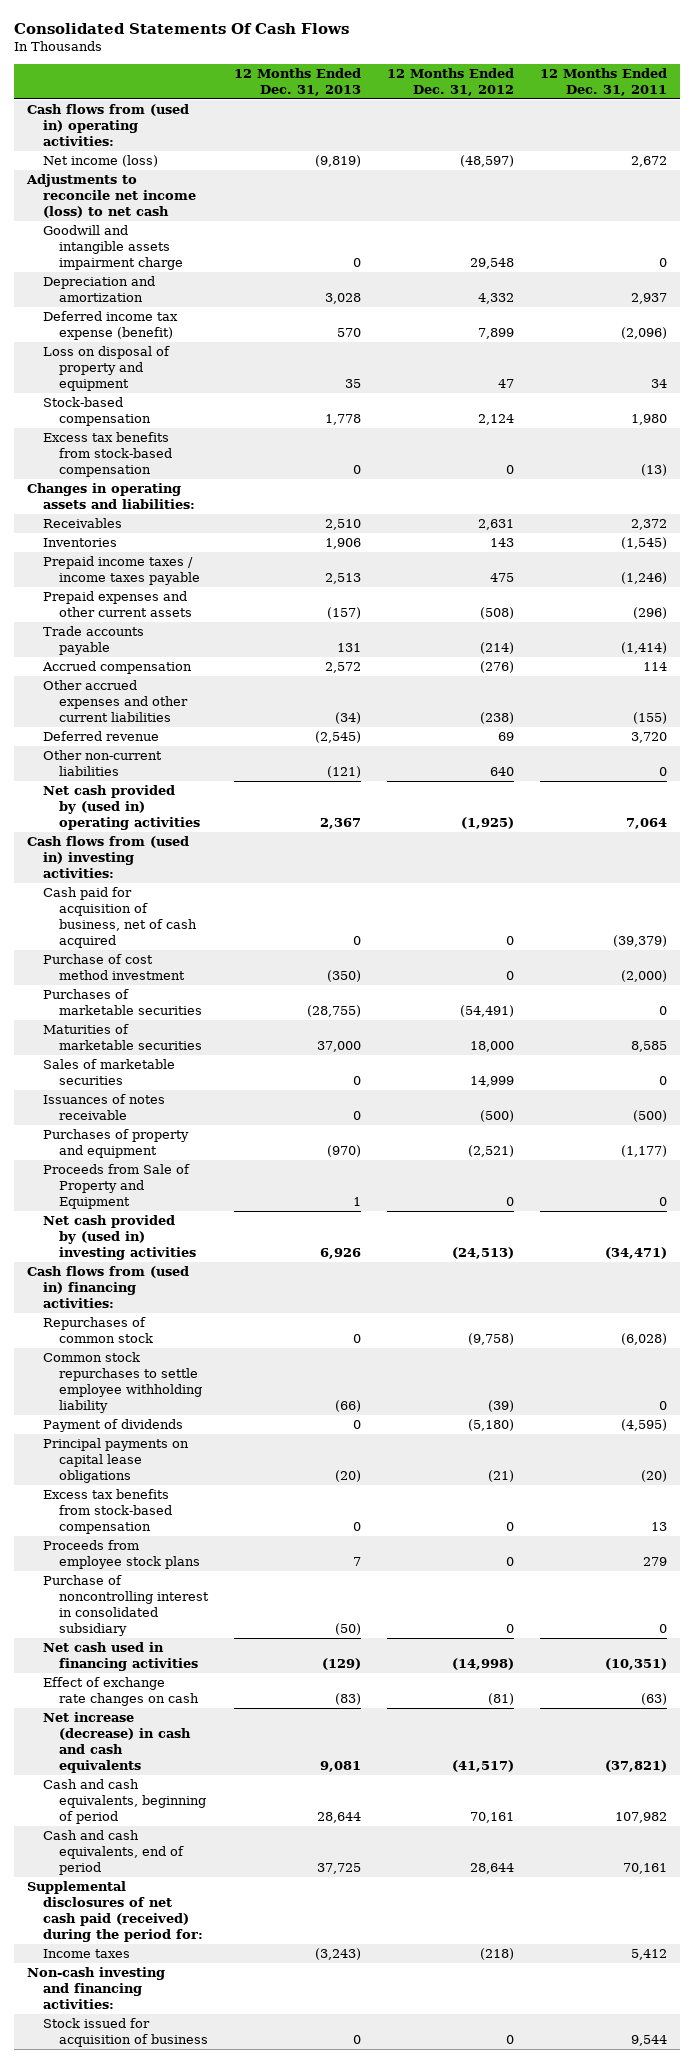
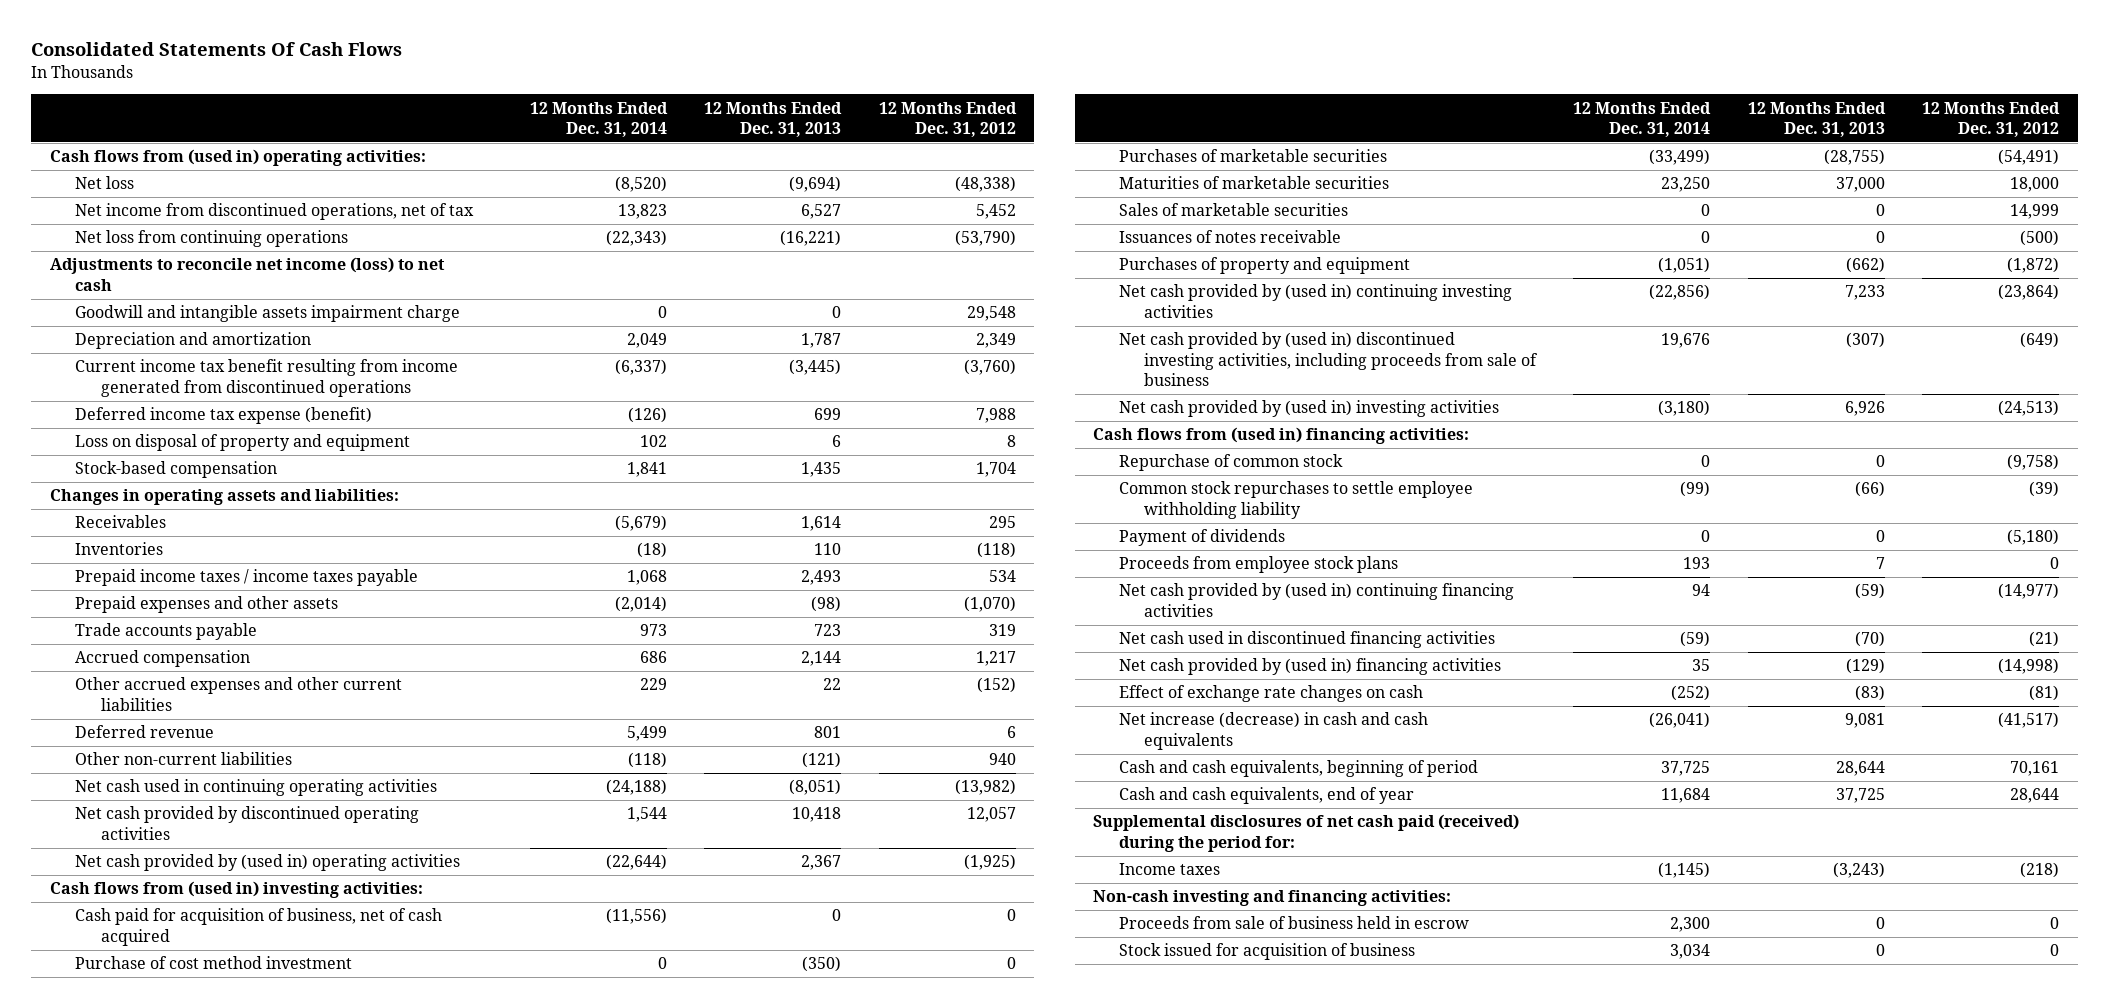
- | 12 Months Ended Dec. 31, 2013 | 12 Months Ended Dec. 31, 2012 | 12 Months Ended Dec. 31, 2011
+ | 12 Months Ended Dec. 31, 2014 | 12 Months Ended Dec. 31, 2013 | 12 Months Ended Dec. 31, 2012
- Net income (loss) | (9,819) | (48,597) | 2,672
+ Net loss | (8,520) | (9,694) | (48,338)
+ Net income from discontinued operations, net of tax | 13,823 | 6,527 | 5,452
+ Net loss from continuing operations | (22,343) | (16,221) | (53,790)
- Depreciation and amortization | 3,028 | 4,332 | 2,937
- Deferred income tax expense (benefit) | 570 | 7,899 | (2,096)
- Loss on disposal of property and equipment | 35 | 47 | 34
- Stock-based compensation | 1,778 | 2,124 | 1,980
- Excess tax benefits from stock-based compensation | 0 | 0 | (13)
+ Depreciation and amortization | 2,049 | 1,787 | 2,349
+ Current income tax benefit resulting from income generated from discontinued operations | (6,337) | (3,445) | (3,760)
+ Deferred income tax expense (benefit) | (126) | 699 | 7,988
+ Loss on disposal of property and equipment | 102 | 6 | 8
+ Stock-based compensation | 1,841 | 1,435 | 1,704
- Receivables | 2,510 | 2,631 | 2,372
- Inventories | 1,906 | 143 | (1,545)
- Prepaid income taxes / income taxes payable | 2,513 | 475 | (1,246)
- Prepaid expenses and other current assets | (157) | (508) | (296)
- Trade accounts payable | 131 | (214) | (1,414)
- Accrued compensation | 2,572 | (276) | 114
- Other accrued expenses and other current liabilities | (34) | (238) | (155)
- Deferred revenue | (2,545) | 69 | 3,720
- Other non-current liabilities | (121) | 640 | 0
+ Receivables | (5,679) | 1,614 | 295
+ Inventories | (18) | 110 | (118)
+ Prepaid income taxes / income taxes payable | 1,068 | 2,493 | 534
+ Prepaid expenses and other assets | (2,014) | (98) | (1,070)
+ Trade accounts payable | 973 | 723 | 319
+ Accrued compensation | 686 | 2,144 | 1,217
+ Other accrued expenses and other current liabilities | 229 | 22 | (152)
+ Deferred revenue | 5,499 | 801 | 6
+ Other non-current liabilities | (118) | (121) | 940
+ Net cash used in continuing operating activities | (24,188) | (8,051) | (13,982)
+ Net cash provided by discontinued operating activities | 1,544 | 10,418 | 12,057
- Purchases of property and equipment | (970) | (2,521) | (1,177)
- Proceeds from Sale of Property and Equipment | 1 | 0 | 0
+ Purchases of property and equipment | (1,051) | (662) | (1,872)
+ Net cash provided by (used in) continuing investing activities | (22,856) | 7,233 | (23,864)
+ Net cash provided by (used in) discontinued investing activities, including proceeds from sale of business | 19,676 | (307) | (649)
- Repurchases of common stock | 0 | (9,758) | (6,028)
+ Repurchase of common stock | 0 | 0 | (9,758)
- Principal payments on capital lease obligations | (20) | (21) | (20)
- Excess tax benefits from stock-based compensation | 0 | 0 | 13
- Purchase of noncontrolling interest in consolidated subsidiary | (50) | 0 | 0
- Net cash used in financing activities | (129) | (14,998) | (10,351)
+ Net cash provided by (used in) continuing financing activities | 94 | (59) | (14,977)
+ Net cash used in discontinued financing activities | (59) | (70) | (21)
+ Net cash provided by (used in) financing activities | 35 | (129) | (14,998)
- Cash and cash equivalents, end of period | 37,725 | 28,644 | 70,161
+ Cash and cash equivalents, end of year | 11,684 | 37,725 | 28,644
+ Proceeds from sale of business held in escrow | 2,300 | 0 | 0

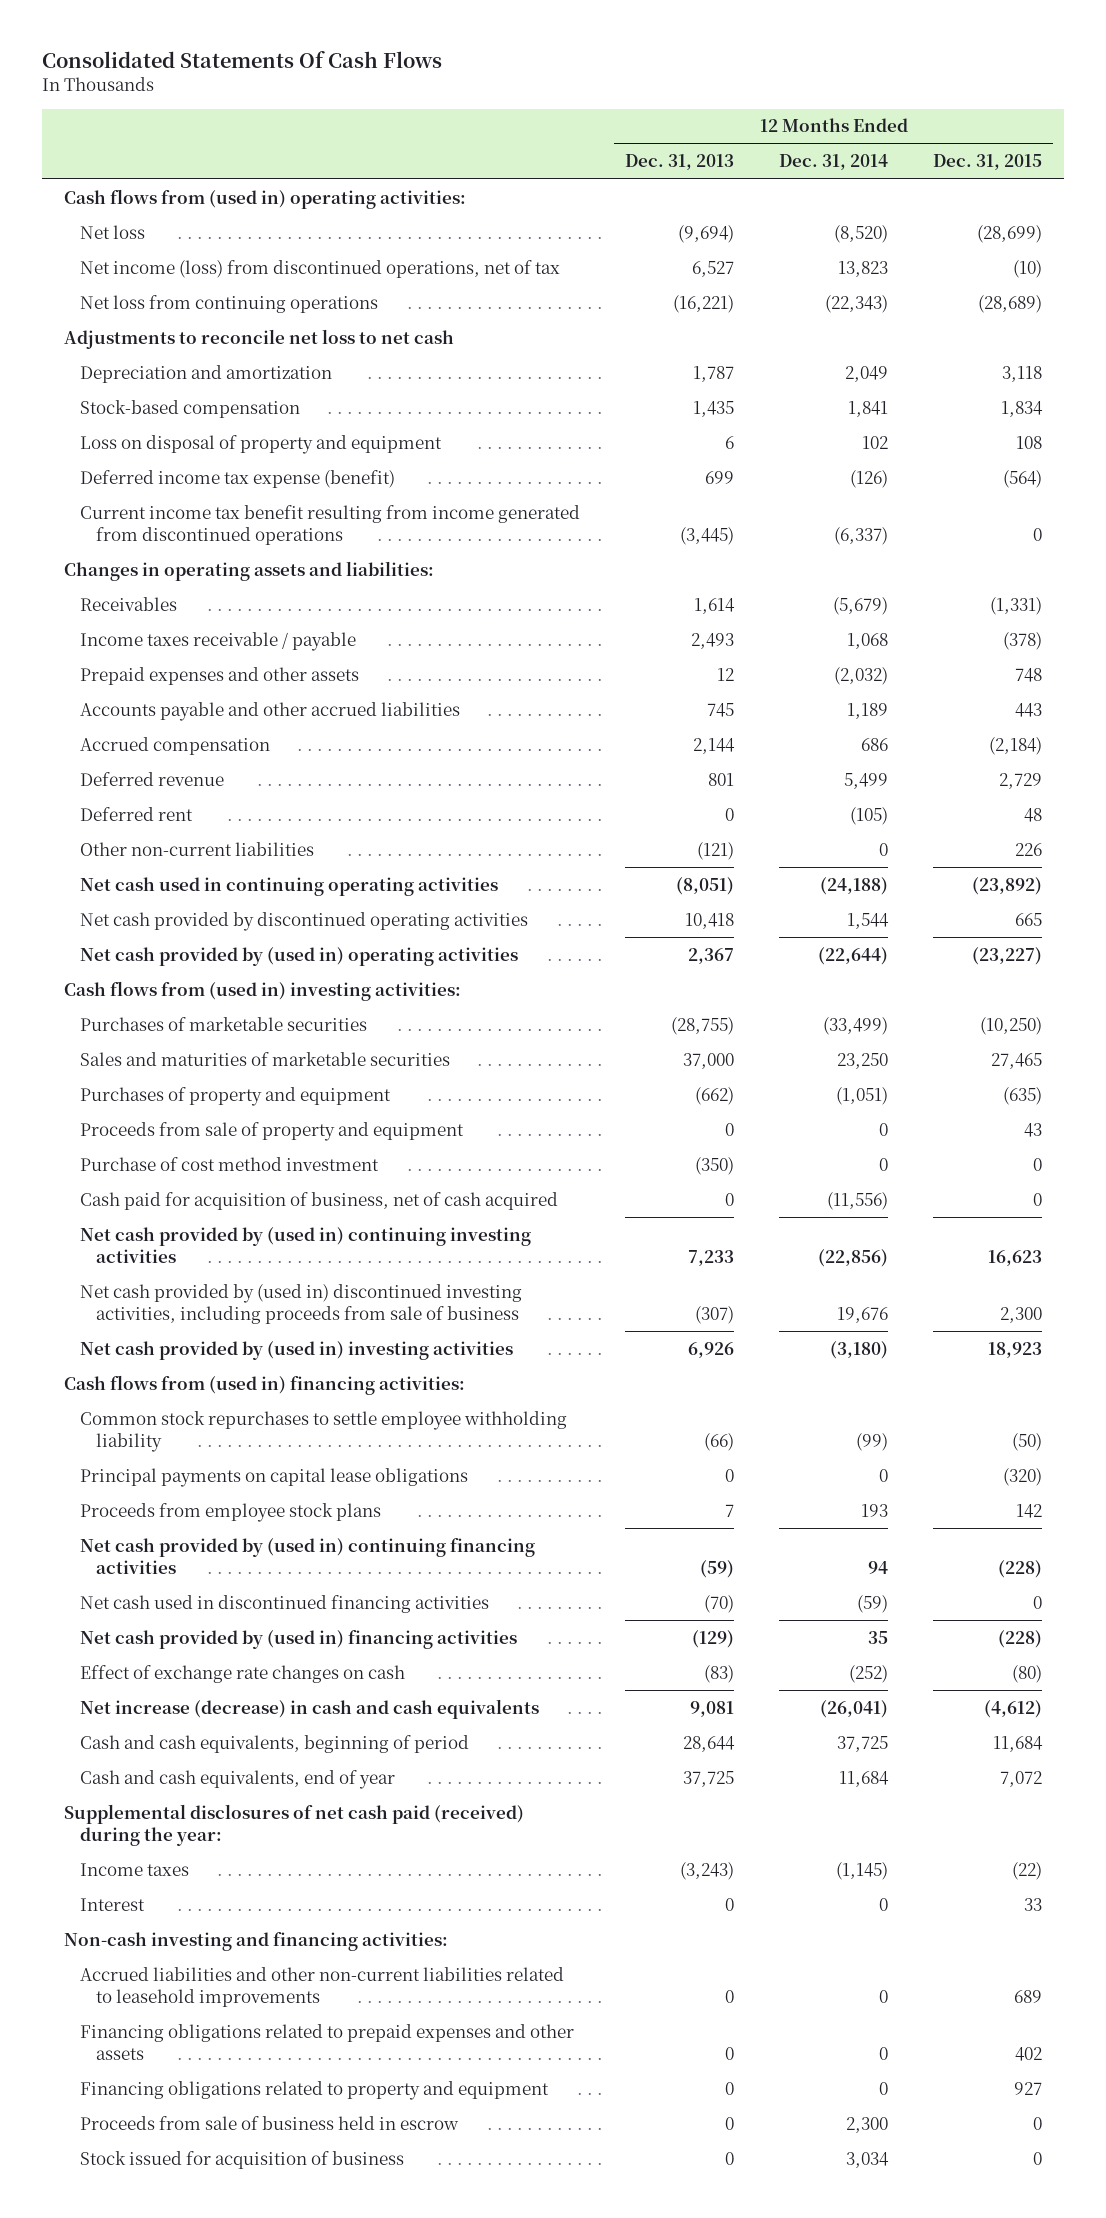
- | 12 Months Ended Dec. 31, 2014 | 12 Months Ended Dec. 31, 2013 | 12 Months Ended Dec. 31, 2012
+ | 12 Months Ended Dec. 31, 2013 | 12 Months Ended Dec. 31, 2014 | 12 Months Ended Dec. 31, 2015
- Net income from discontinued operations, net of tax | 13,823 | 6,527 | 5,452
+ Net income (loss) from discontinued operations, net of tax | 6,527 | 13,823 | (10)
- Adjustments to reconcile net income (loss) to net cash
- Goodwill and intangible assets impairment charge | 0 | 0 | 29,548
+ Adjustments to reconcile net loss to net cash
moved down: Loss on disposal of property and equipment | 6 | 102 | 108
moved down: Deferred income tax expense (benefit) | 699 | (126) | (564)
moved down: Current income tax benefit resulting from income generated from discontinued operations | (3,445) | (6,337) | 0
- Inventories | (18) | 110 | (118)
- Prepaid income taxes / income taxes payable | 1,068 | 2,493 | 534
- Prepaid expenses and other assets | (2,014) | (98) | (1,070)
- Trade accounts payable | 973 | 723 | 319
+ Income taxes receivable / payable | 2,493 | 1,068 | (378)
+ Prepaid expenses and other assets | 12 | (2,032) | 748
+ Accounts payable and other accrued liabilities | 745 | 1,189 | 443
- Other accrued expenses and other current liabilities | 229 | 22 | (152)
- Other non-current liabilities | (118) | (121) | 940
+ Deferred rent | 0 | (105) | 48
+ Other non-current liabilities | (121) | 0 | 226
- Maturities of marketable securities | 23,250 | 37,000 | 18,000
- Sales of marketable securities | 0 | 0 | 14,999
- Issuances of notes receivable | 0 | 0 | (500)
+ Sales and maturities of marketable securities | 37,000 | 23,250 | 27,465
+ Proceeds from sale of property and equipment | 0 | 0 | 43
moved down: Purchase of cost method investment | (350) | 0 | 0
moved down: Cash paid for acquisition of business, net of cash acquired | 0 | (11,556) | 0
- Repurchase of common stock | 0 | 0 | (9,758)
- Payment of dividends | 0 | 0 | (5,180)
+ Principal payments on capital lease obligations | 0 | 0 | (320)
- Supplemental disclosures of net cash paid (received) during the period for:
+ Supplemental disclosures of net cash paid (received) during the year:
+ Interest | 0 | 0 | 33
+ Accrued liabilities and other non-current liabilities related to leasehold improvements | 0 | 0 | 689
+ Financing obligations related to prepaid expenses and other assets | 0 | 0 | 402
+ Financing obligations related to property and equipment | 0 | 0 | 927

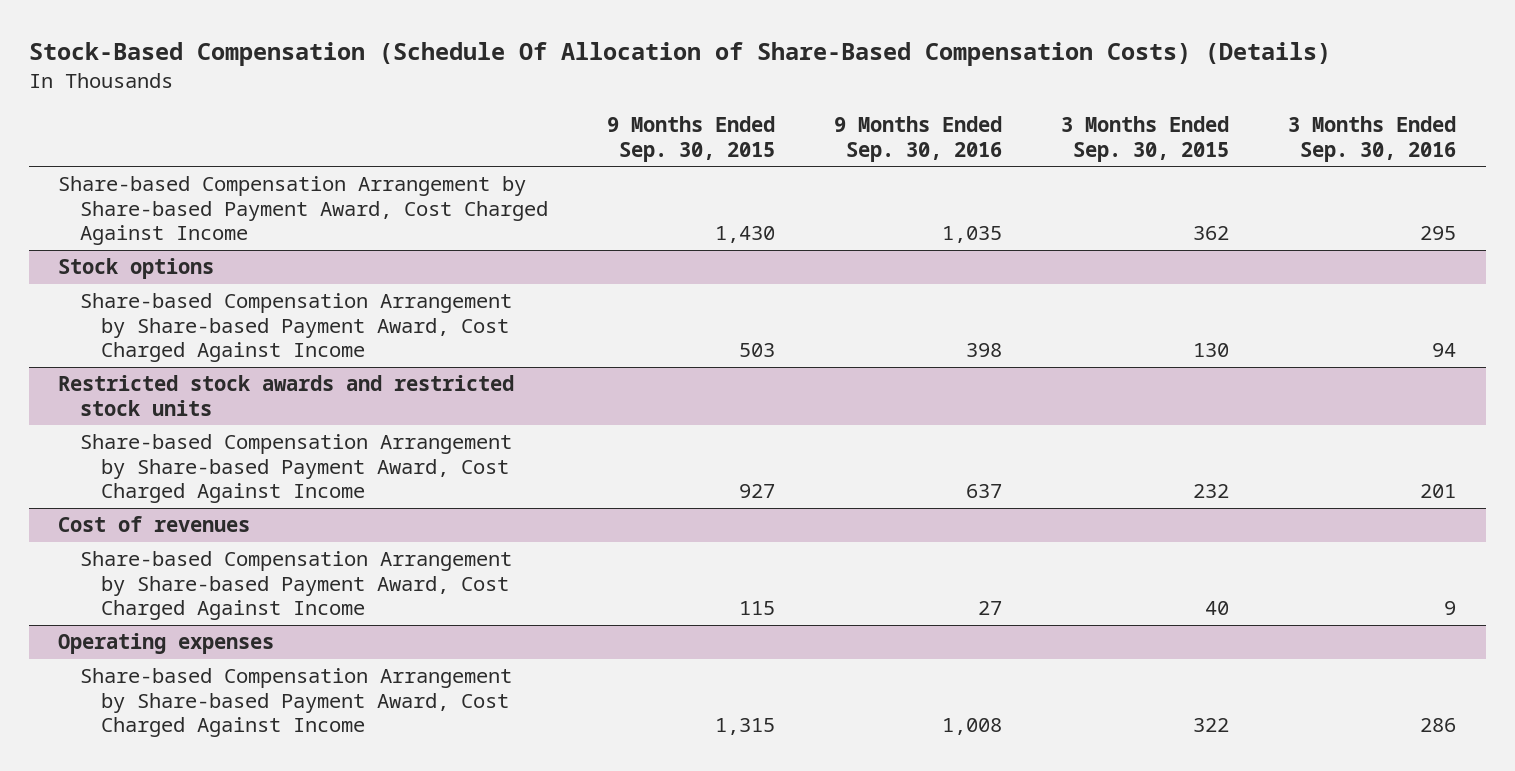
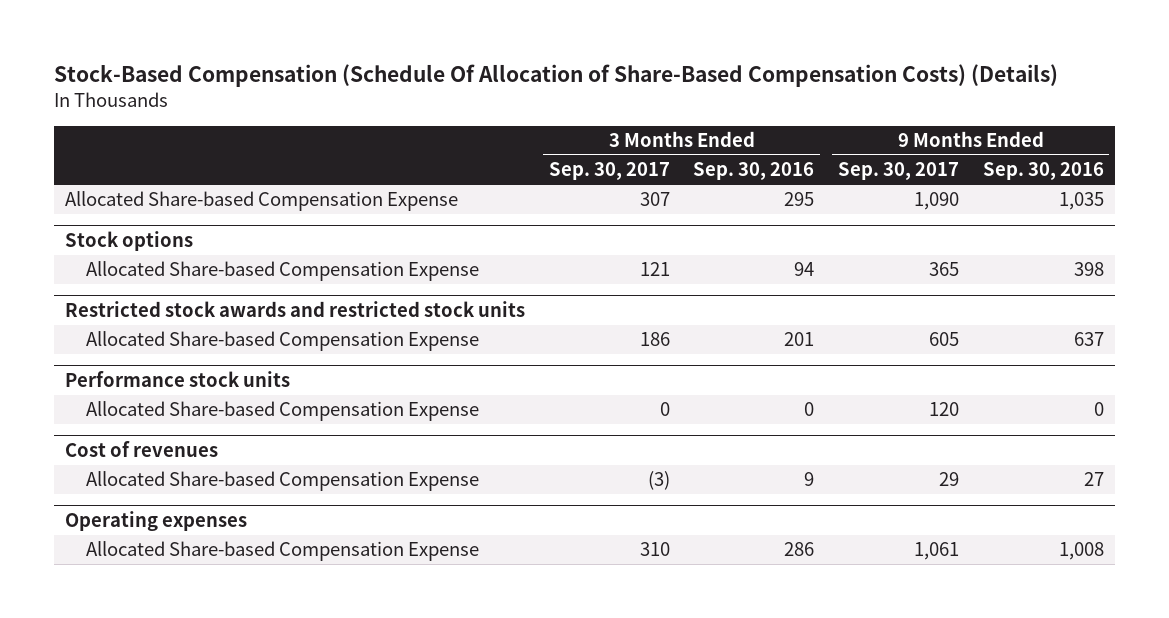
- | 9 Months Ended Sep. 30, 2015 | 9 Months Ended Sep. 30, 2016 | 3 Months Ended Sep. 30, 2015 | 3 Months Ended Sep. 30, 2016
+ | 3 Months Ended Sep. 30, 2017 | 3 Months Ended Sep. 30, 2016 | 9 Months Ended Sep. 30, 2017 | 9 Months Ended Sep. 30, 2016
- Share-based Compensation Arrangement by Share-based Payment Award, Cost Charged Against Income | 1,430 | 1,035 | 362 | 295
+ Allocated Share-based Compensation Expense | 307 | 295 | 1,090 | 1,035
@ Stock options
- Share-based Compensation Arrangement by Share-based Payment Award, Cost Charged Against Income | 503 | 398 | 130 | 94
+ Allocated Share-based Compensation Expense | 121 | 94 | 365 | 398
@ Restricted stock awards and restricted stock units
- Share-based Compensation Arrangement by Share-based Payment Award, Cost Charged Against Income | 927 | 637 | 232 | 201
+ Allocated Share-based Compensation Expense | 186 | 201 | 605 | 637
+ Performance stock units
+ Allocated Share-based Compensation Expense | 0 | 0 | 120 | 0
@ Cost of revenues
- Share-based Compensation Arrangement by Share-based Payment Award, Cost Charged Against Income | 115 | 27 | 40 | 9
+ Allocated Share-based Compensation Expense | (3) | 9 | 29 | 27
@ Operating expenses
- Share-based Compensation Arrangement by Share-based Payment Award, Cost Charged Against Income | 1,315 | 1,008 | 322 | 286
+ Allocated Share-based Compensation Expense | 310 | 286 | 1,061 | 1,008

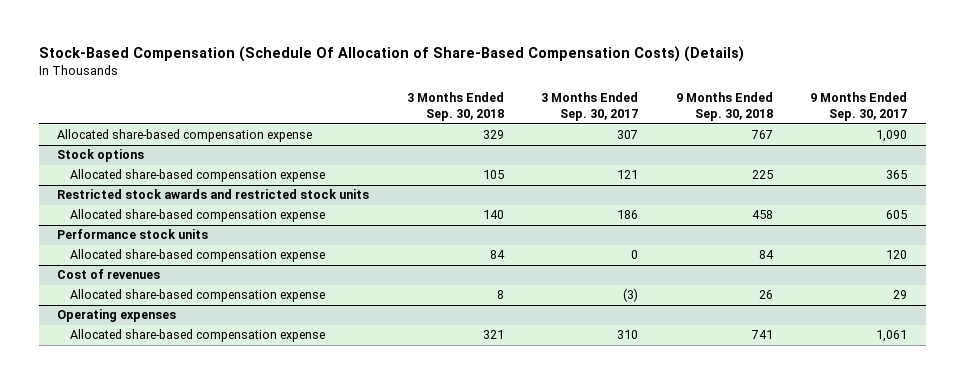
- | 3 Months Ended Sep. 30, 2017 | 3 Months Ended Sep. 30, 2016 | 9 Months Ended Sep. 30, 2017 | 9 Months Ended Sep. 30, 2016
+ | 3 Months Ended Sep. 30, 2018 | 3 Months Ended Sep. 30, 2017 | 9 Months Ended Sep. 30, 2018 | 9 Months Ended Sep. 30, 2017
- Allocated Share-based Compensation Expense | 307 | 295 | 1,090 | 1,035
+ Allocated share-based compensation expense | 329 | 307 | 767 | 1,090
@ Stock options
- Allocated Share-based Compensation Expense | 121 | 94 | 365 | 398
+ Allocated share-based compensation expense | 105 | 121 | 225 | 365
@ Restricted stock awards and restricted stock units
- Allocated Share-based Compensation Expense | 186 | 201 | 605 | 637
+ Allocated share-based compensation expense | 140 | 186 | 458 | 605
@ Performance stock units
- Allocated Share-based Compensation Expense | 0 | 0 | 120 | 0
+ Allocated share-based compensation expense | 84 | 0 | 84 | 120
@ Cost of revenues
- Allocated Share-based Compensation Expense | (3) | 9 | 29 | 27
+ Allocated share-based compensation expense | 8 | (3) | 26 | 29
@ Operating expenses
- Allocated Share-based Compensation Expense | 310 | 286 | 1,061 | 1,008
+ Allocated share-based compensation expense | 321 | 310 | 741 | 1,061

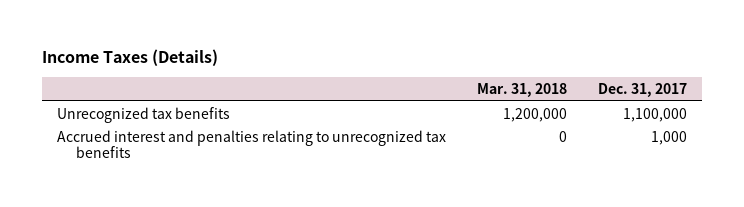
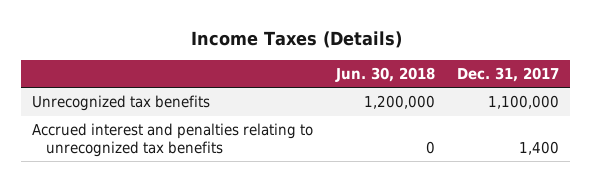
- | Mar. 31, 2018 | Dec. 31, 2017
+ | Jun. 30, 2018 | Dec. 31, 2017
- Accrued interest and penalties relating to unrecognized tax benefits | 0 | 1,000
+ Accrued interest and penalties relating to unrecognized tax benefits | 0 | 1,400

